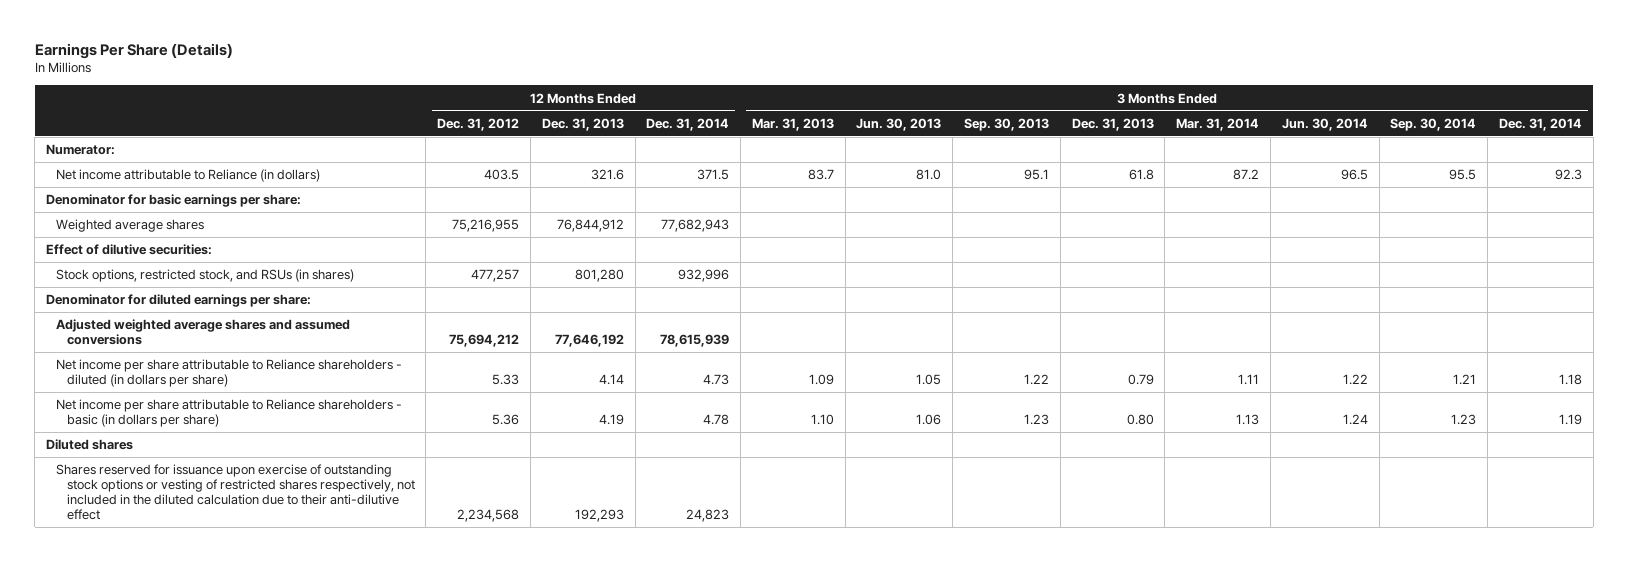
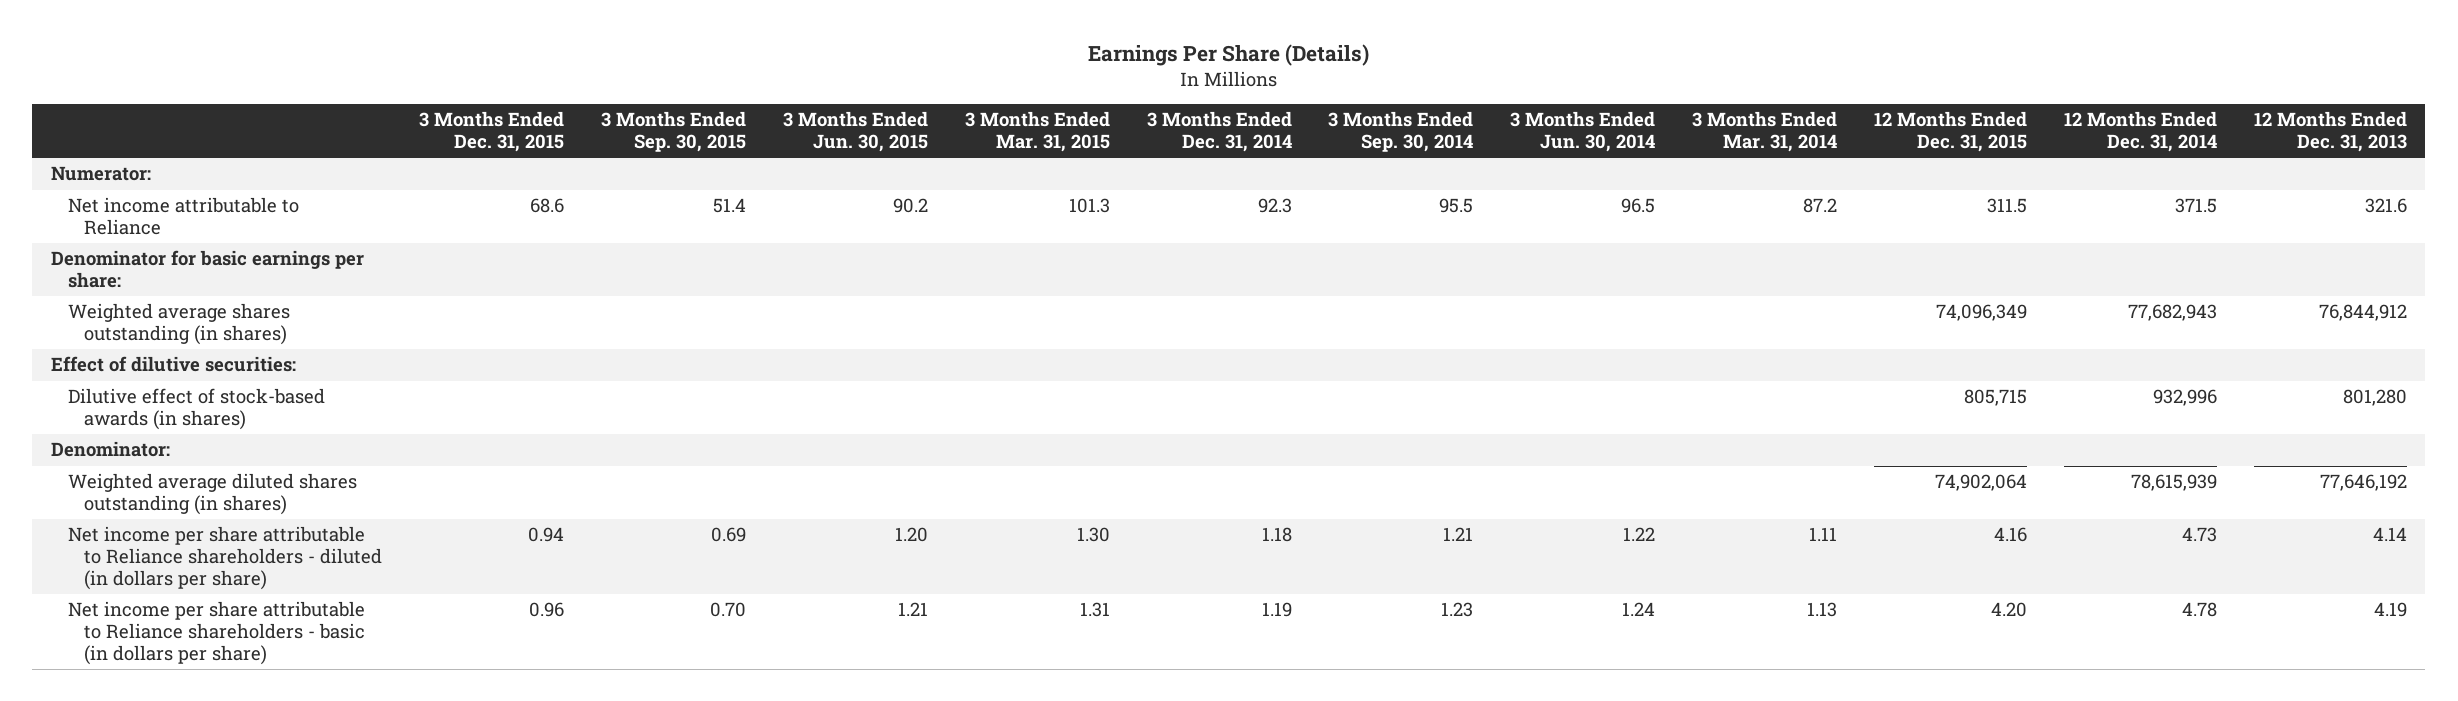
- | 12 Months Ended Dec. 31, 2012 | 12 Months Ended Dec. 31, 2013 | 12 Months Ended Dec. 31, 2014 | 3 Months Ended Mar. 31, 2013 | 3 Months Ended Jun. 30, 2013 | 3 Months Ended Sep. 30, 2013 | 3 Months Ended Dec. 31, 2013 | 3 Months Ended Mar. 31, 2014 | 3 Months Ended Jun. 30, 2014 | 3 Months Ended Sep. 30, 2014 | 3 Months Ended Dec. 31, 2014
+ | 3 Months Ended Dec. 31, 2015 | 3 Months Ended Sep. 30, 2015 | 3 Months Ended Jun. 30, 2015 | 3 Months Ended Mar. 31, 2015 | 3 Months Ended Dec. 31, 2014 | 3 Months Ended Sep. 30, 2014 | 3 Months Ended Jun. 30, 2014 | 3 Months Ended Mar. 31, 2014 | 12 Months Ended Dec. 31, 2015 | 12 Months Ended Dec. 31, 2014 | 12 Months Ended Dec. 31, 2013
- Net income attributable to Reliance (in dollars) | 403.5 | 321.6 | 371.5 | 83.7 | 81.0 | 95.1 | 61.8 | 87.2 | 96.5 | 95.5 | 92.3
+ Net income attributable to Reliance | 68.6 | 51.4 | 90.2 | 101.3 | 92.3 | 95.5 | 96.5 | 87.2 | 311.5 | 371.5 | 321.6
- Weighted average shares | 75,216,955 | 76,844,912 | 77,682,943 | | | | | | | |
+ Weighted average shares outstanding (in shares) | | | | | | | | | 74,096,349 | 77,682,943 | 76,844,912
- Stock options, restricted stock, and RSUs (in shares) | 477,257 | 801,280 | 932,996 | | | | | | | |
- Denominator for diluted earnings per share:
- Adjusted weighted average shares and assumed conversions | 75,694,212 | 77,646,192 | 78,615,939 | | | | | | | |
+ Dilutive effect of stock-based awards (in shares) | | | | | | | | | 805,715 | 932,996 | 801,280
+ Denominator:
+ Weighted average diluted shares outstanding (in shares) | | | | | | | | | 74,902,064 | 78,615,939 | 77,646,192
- Diluted shares
- Shares reserved for issuance upon exercise of outstanding stock options or vesting of restricted shares respectively, not included in the diluted calculation due to their anti-dilutive effect | 2,234,568 | 192,293 | 24,823 | | | | | | | |

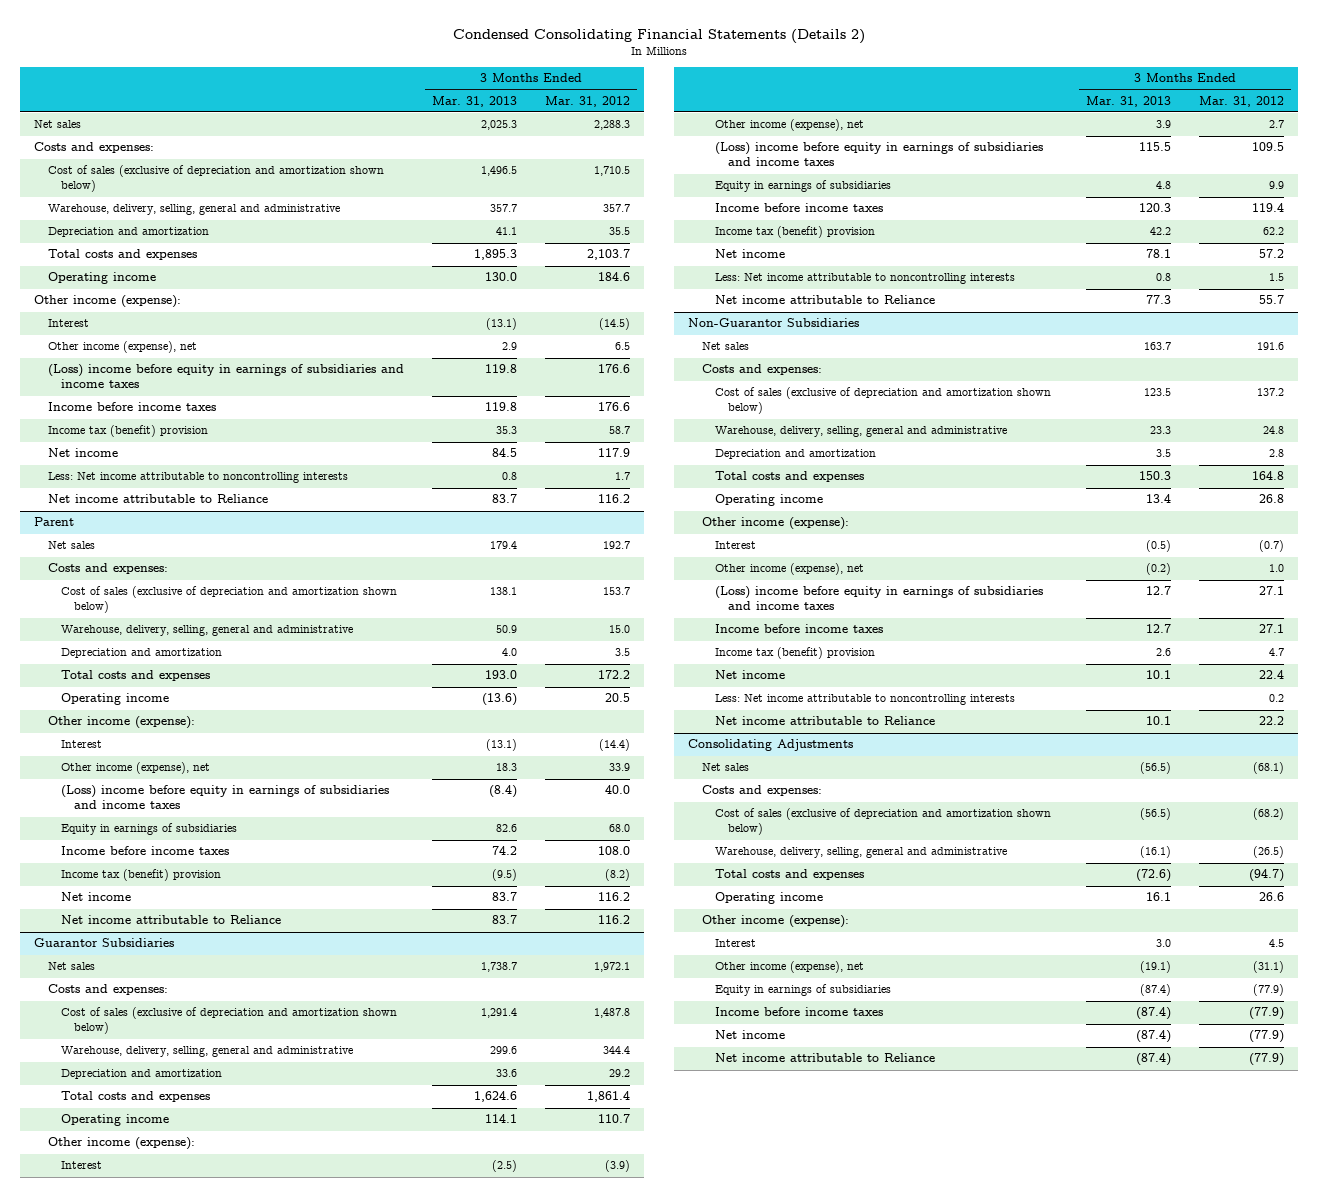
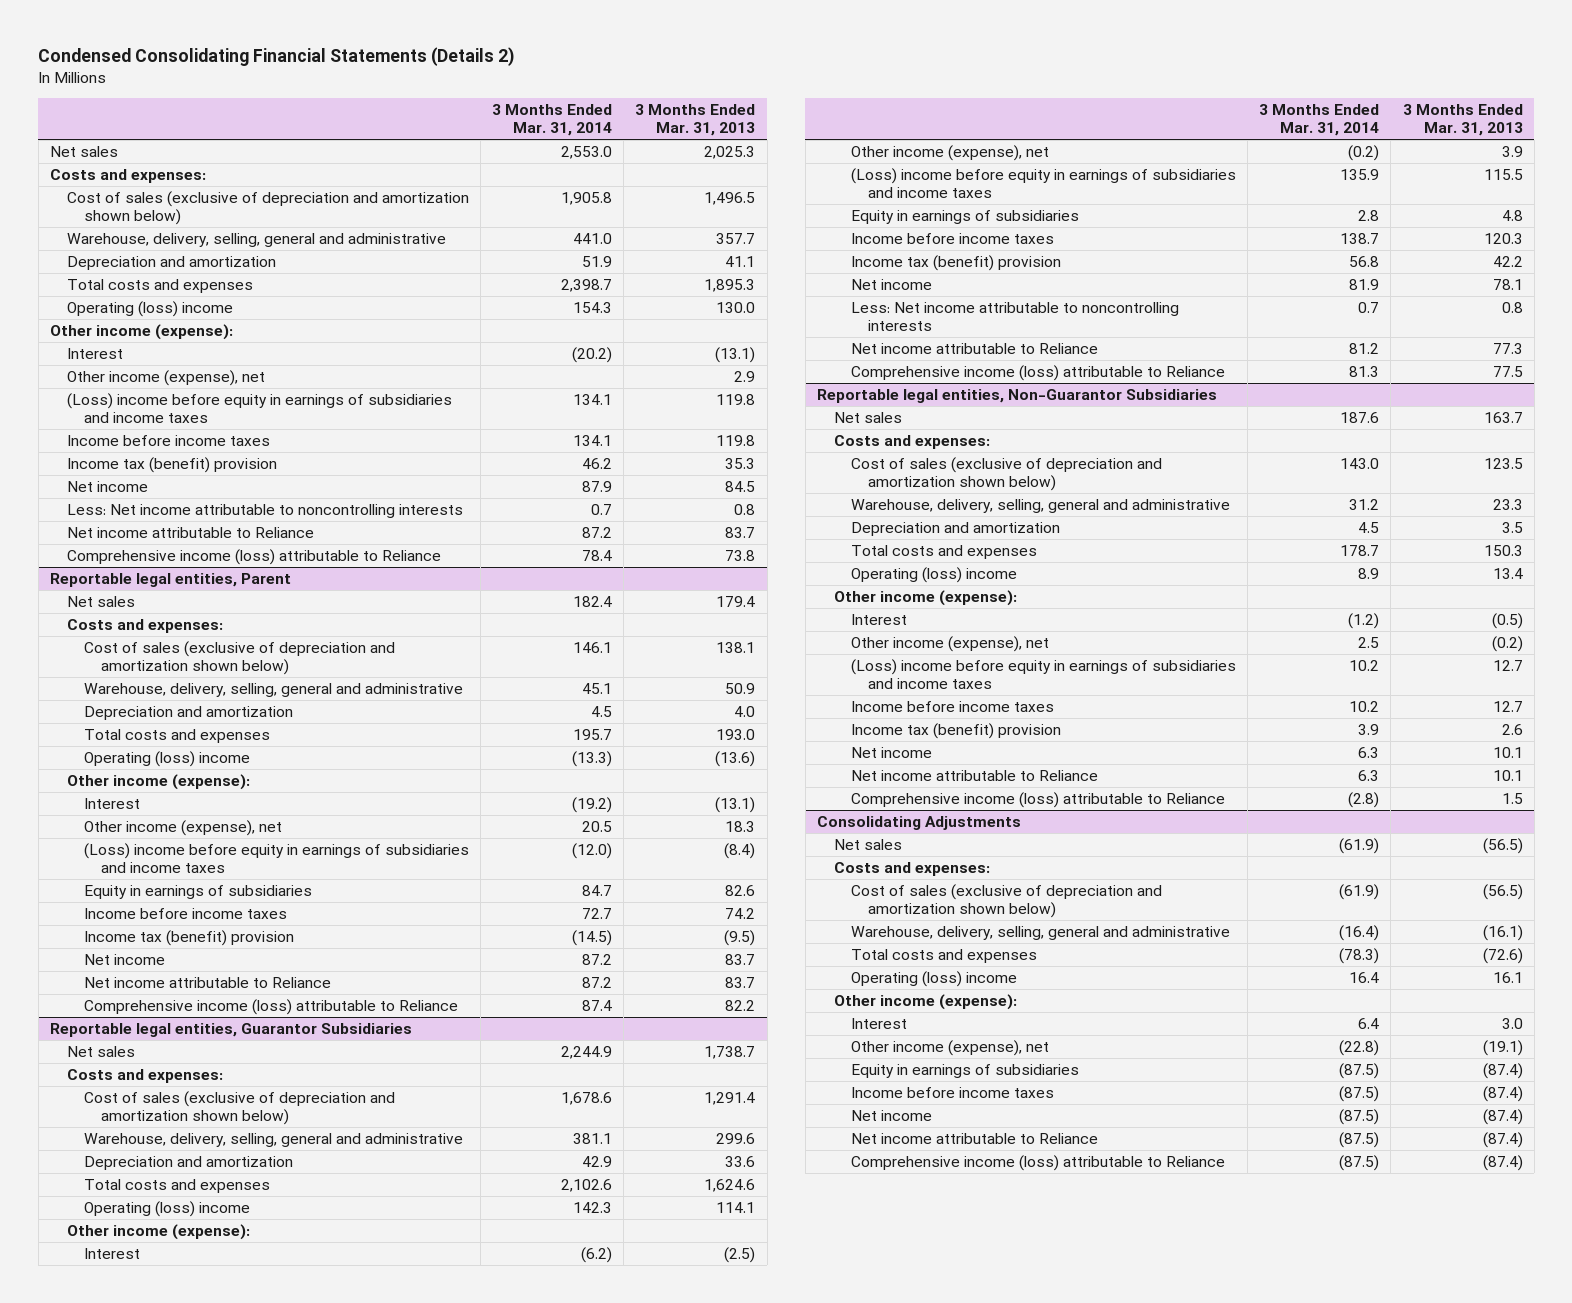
- | 3 Months Ended Mar. 31, 2013 | 3 Months Ended Mar. 31, 2012
+ | 3 Months Ended Mar. 31, 2014 | 3 Months Ended Mar. 31, 2013
- Operating income | 130.0 | 184.6
+ Operating (loss) income | 154.3 | 130.0
- Parent
+ Comprehensive income (loss) attributable to Reliance | 78.4 | 73.8
+ Reportable legal entities, Parent
- Operating income | (13.6) | 20.5
+ Operating (loss) income | (13.3) | (13.6)
- Guarantor Subsidiaries
+ Comprehensive income (loss) attributable to Reliance | 87.4 | 82.2
+ Reportable legal entities, Guarantor Subsidiaries
- Operating income | 114.1 | 110.7
+ Operating (loss) income | 142.3 | 114.1
- Non-Guarantor Subsidiaries
+ Comprehensive income (loss) attributable to Reliance | 81.3 | 77.5
+ Reportable legal entities, Non-Guarantor Subsidiaries
- Operating income | 13.4 | 26.8
+ Operating (loss) income | 8.9 | 13.4
- Less: Net income attributable to noncontrolling interests | | 0.2
+ Comprehensive income (loss) attributable to Reliance | (2.8) | 1.5
@ Consolidating Adjustments
- Operating income | 16.1 | 26.6
+ Operating (loss) income | 16.4 | 16.1
+ Comprehensive income (loss) attributable to Reliance | (87.5) | (87.4)

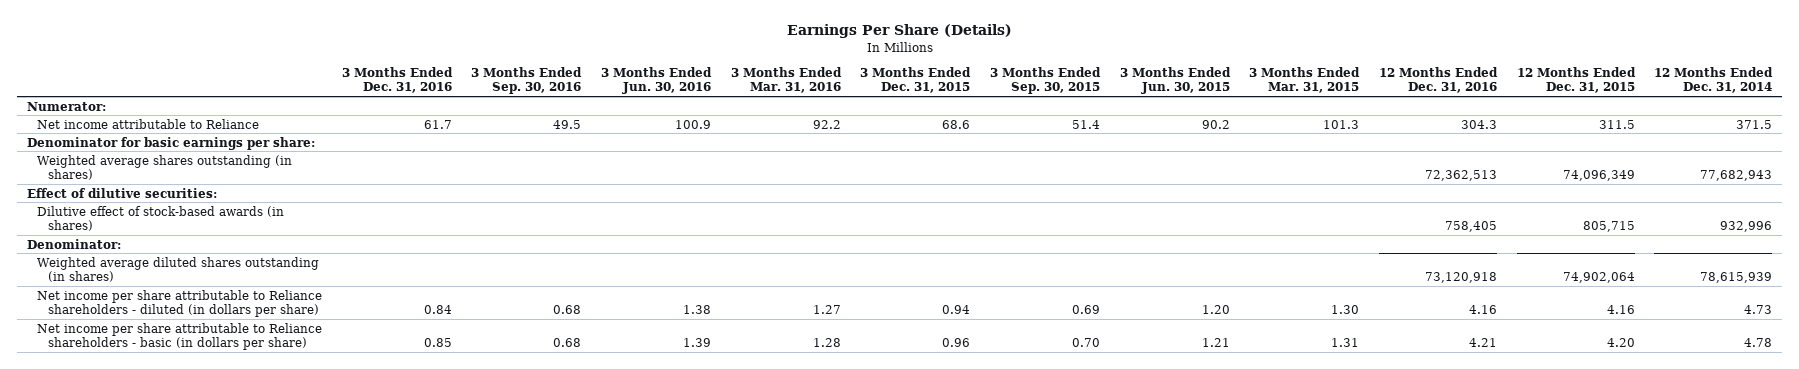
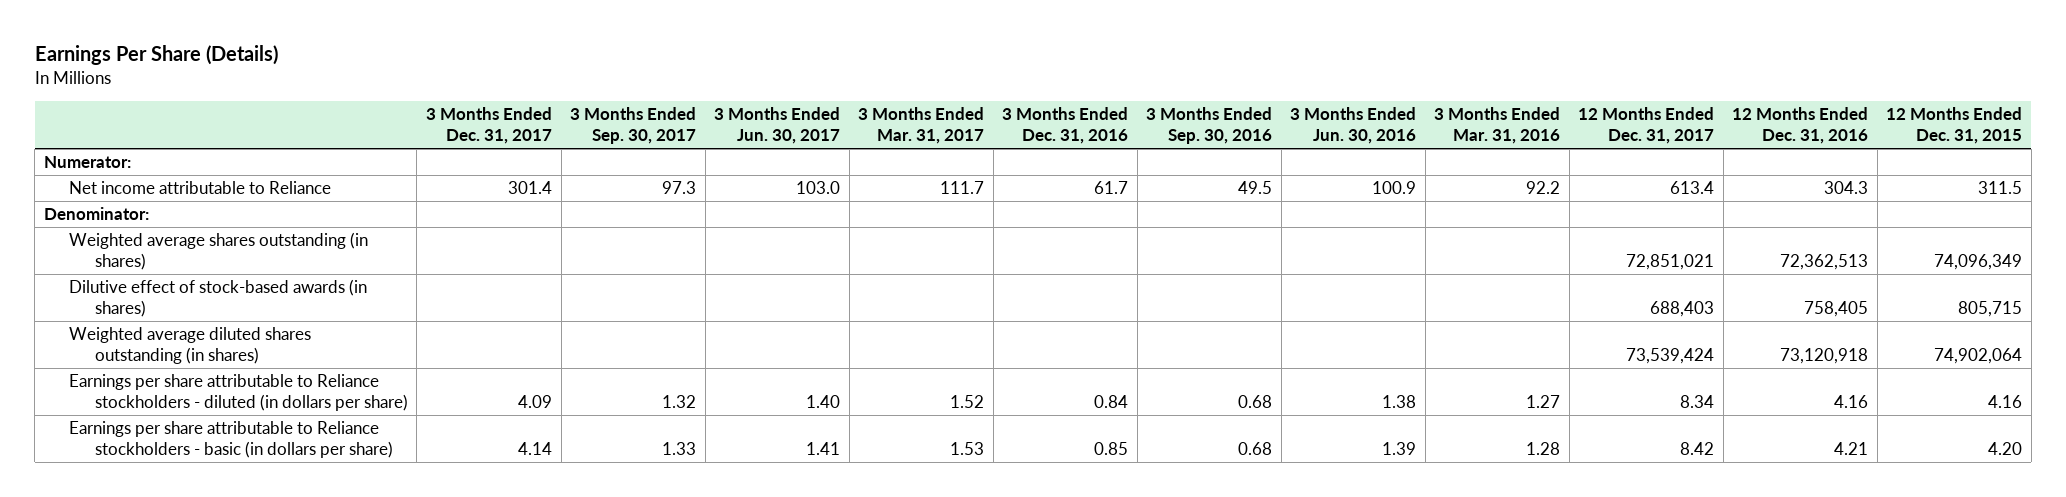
- | 3 Months Ended Dec. 31, 2016 | 3 Months Ended Sep. 30, 2016 | 3 Months Ended Jun. 30, 2016 | 3 Months Ended Mar. 31, 2016 | 3 Months Ended Dec. 31, 2015 | 3 Months Ended Sep. 30, 2015 | 3 Months Ended Jun. 30, 2015 | 3 Months Ended Mar. 31, 2015 | 12 Months Ended Dec. 31, 2016 | 12 Months Ended Dec. 31, 2015 | 12 Months Ended Dec. 31, 2014
+ | 3 Months Ended Dec. 31, 2017 | 3 Months Ended Sep. 30, 2017 | 3 Months Ended Jun. 30, 2017 | 3 Months Ended Mar. 31, 2017 | 3 Months Ended Dec. 31, 2016 | 3 Months Ended Sep. 30, 2016 | 3 Months Ended Jun. 30, 2016 | 3 Months Ended Mar. 31, 2016 | 12 Months Ended Dec. 31, 2017 | 12 Months Ended Dec. 31, 2016 | 12 Months Ended Dec. 31, 2015
- Denominator for basic earnings per share:
moved up: Denominator:
- Effect of dilutive securities:
- Net income per share attributable to Reliance shareholders - diluted (in dollars per share) | 0.84 | 0.68 | 1.38 | 1.27 | 0.94 | 0.69 | 1.20 | 1.30 | 4.16 | 4.16 | 4.73
- Net income per share attributable to Reliance shareholders - basic (in dollars per share) | 0.85 | 0.68 | 1.39 | 1.28 | 0.96 | 0.70 | 1.21 | 1.31 | 4.21 | 4.20 | 4.78
+ Earnings per share attributable to Reliance stockholders - diluted (in dollars per share) | 4.09 | 1.32 | 1.40 | 1.52 | 0.84 | 0.68 | 1.38 | 1.27 | 8.34 | 4.16 | 4.16
+ Earnings per share attributable to Reliance stockholders - basic (in dollars per share) | 4.14 | 1.33 | 1.41 | 1.53 | 0.85 | 0.68 | 1.39 | 1.28 | 8.42 | 4.21 | 4.20

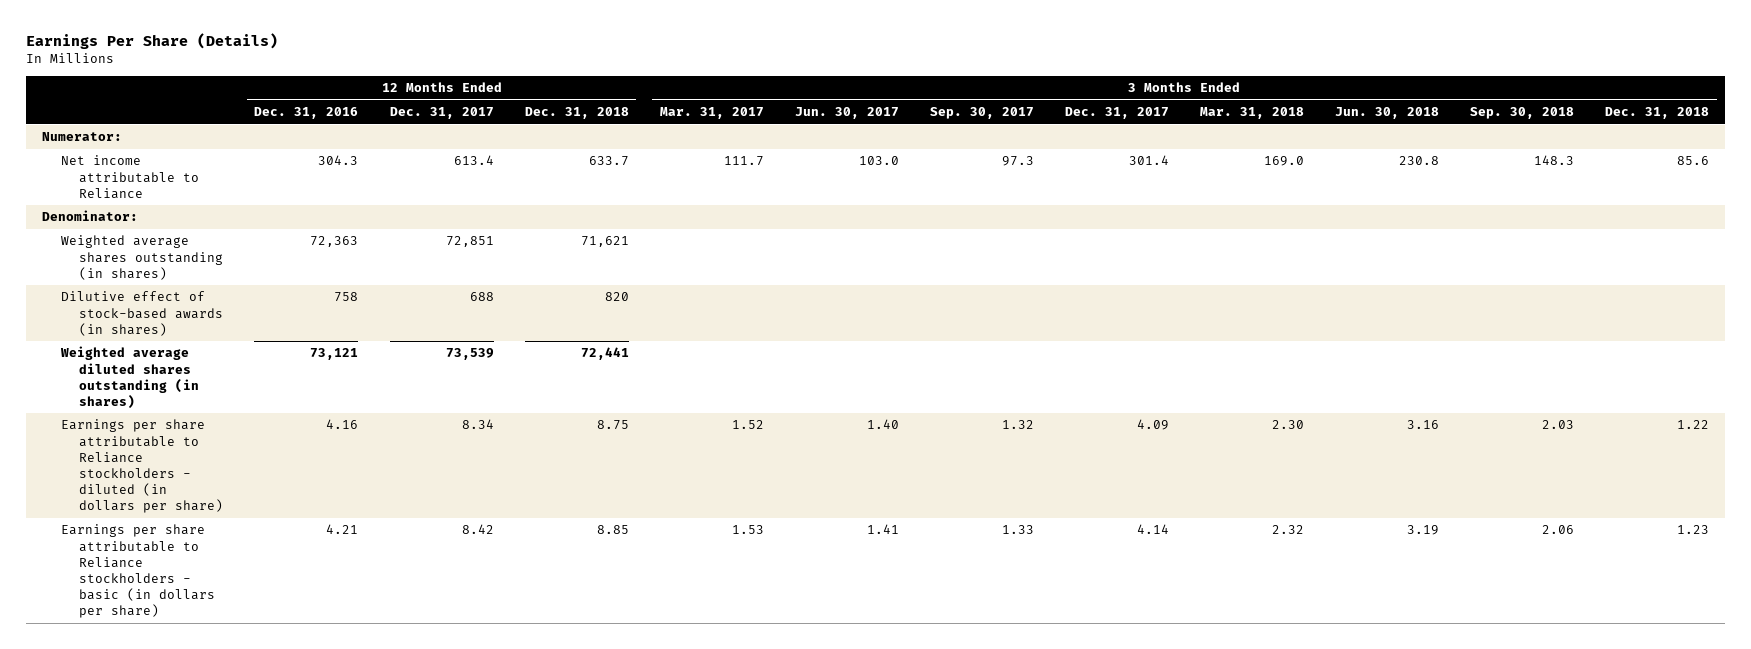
- | 3 Months Ended Dec. 31, 2017 | 3 Months Ended Sep. 30, 2017 | 3 Months Ended Jun. 30, 2017 | 3 Months Ended Mar. 31, 2017 | 3 Months Ended Dec. 31, 2016 | 3 Months Ended Sep. 30, 2016 | 3 Months Ended Jun. 30, 2016 | 3 Months Ended Mar. 31, 2016 | 12 Months Ended Dec. 31, 2017 | 12 Months Ended Dec. 31, 2016 | 12 Months Ended Dec. 31, 2015
+ | 12 Months Ended Dec. 31, 2016 | 12 Months Ended Dec. 31, 2017 | 12 Months Ended Dec. 31, 2018 | 3 Months Ended Mar. 31, 2017 | 3 Months Ended Jun. 30, 2017 | 3 Months Ended Sep. 30, 2017 | 3 Months Ended Dec. 31, 2017 | 3 Months Ended Mar. 31, 2018 | 3 Months Ended Jun. 30, 2018 | 3 Months Ended Sep. 30, 2018 | 3 Months Ended Dec. 31, 2018
- Weighted average shares outstanding (in shares) | | | | | | | | | 72,851,021 | 72,362,513 | 74,096,349
- Dilutive effect of stock-based awards (in shares) | | | | | | | | | 688,403 | 758,405 | 805,715
- Weighted average diluted shares outstanding (in shares) | | | | | | | | | 73,539,424 | 73,120,918 | 74,902,064
+ Weighted average shares outstanding (in shares) | 72,363 | 72,851 | 71,621 | | | | | | | |
+ Dilutive effect of stock-based awards (in shares) | 758 | 688 | 820 | | | | | | | |
+ Weighted average diluted shares outstanding (in shares) | 73,121 | 73,539 | 72,441 | | | | | | | |

